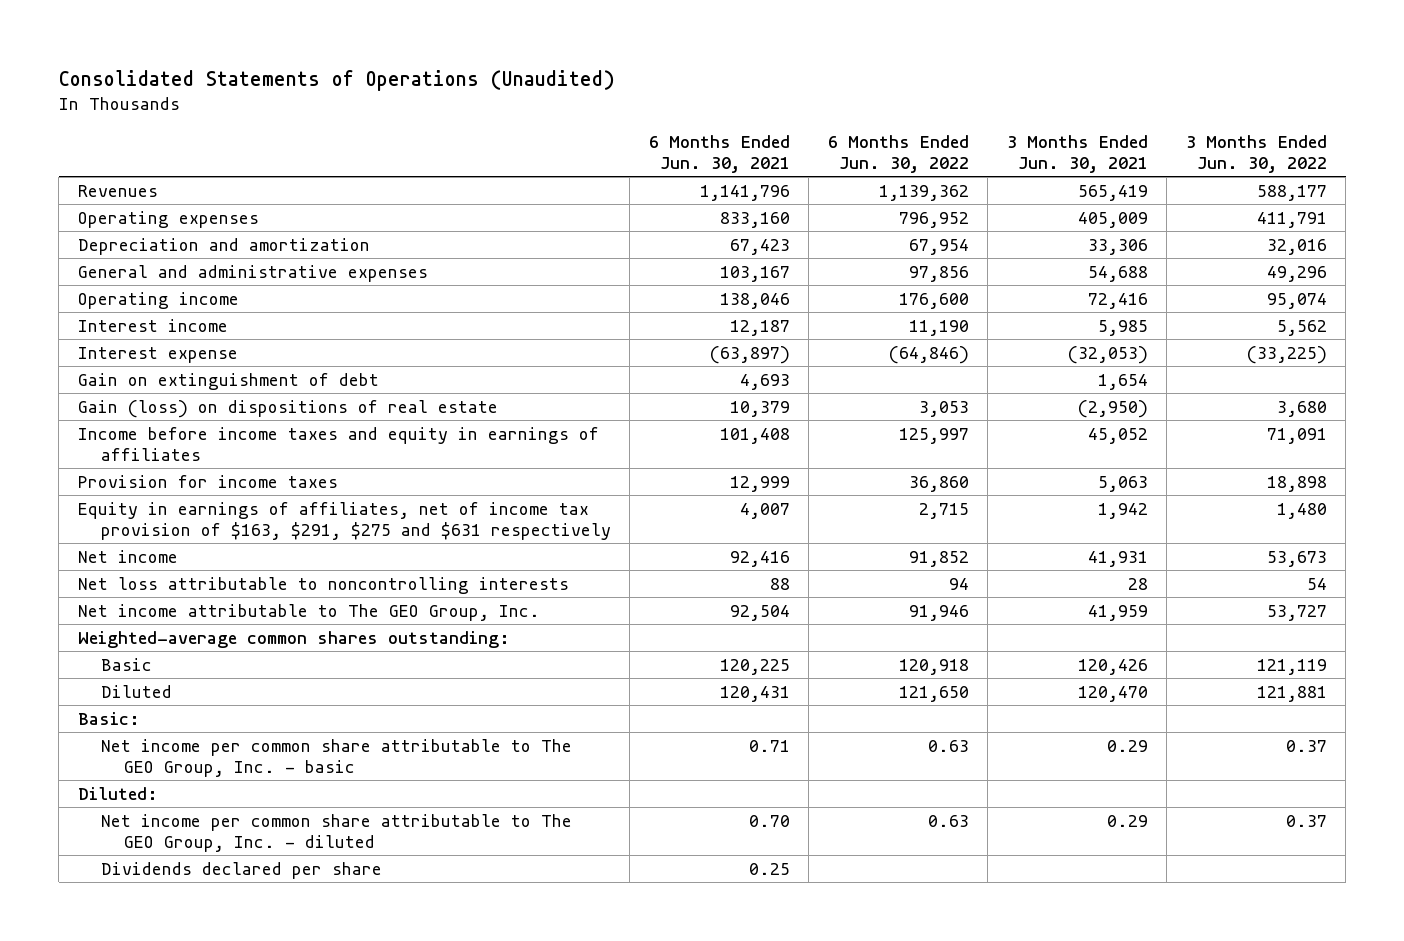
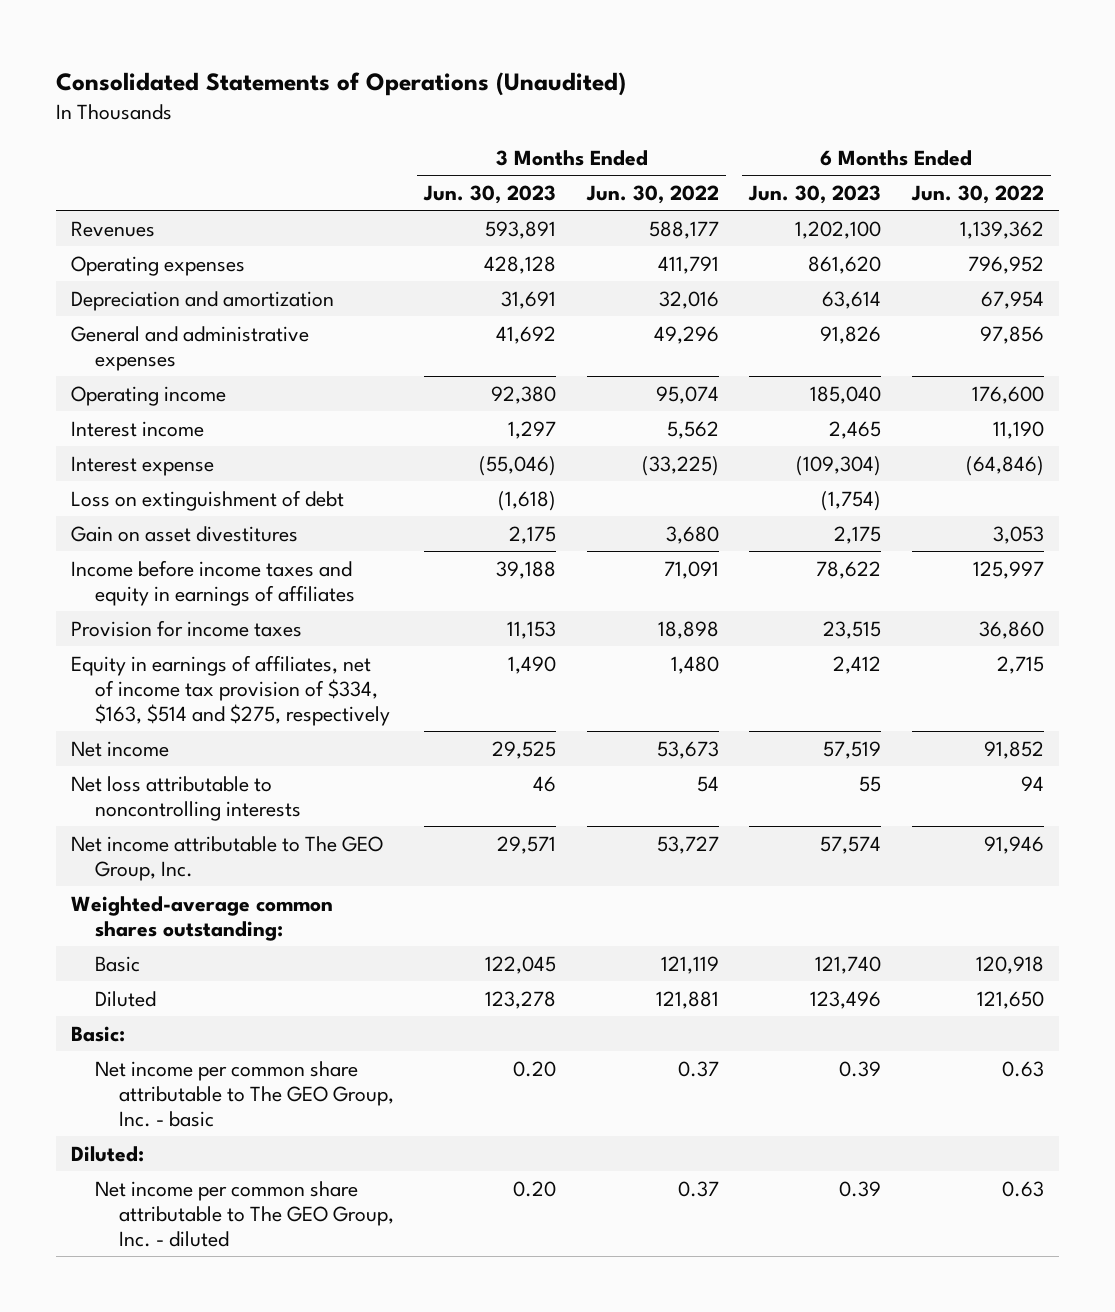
- | 6 Months Ended Jun. 30, 2021 | 6 Months Ended Jun. 30, 2022 | 3 Months Ended Jun. 30, 2021 | 3 Months Ended Jun. 30, 2022
+ | 3 Months Ended Jun. 30, 2023 | 3 Months Ended Jun. 30, 2022 | 6 Months Ended Jun. 30, 2023 | 6 Months Ended Jun. 30, 2022
- Gain on extinguishment of debt | 4,693 | | 1,654 |
- Gain (loss) on dispositions of real estate | 10,379 | 3,053 | (2,950) | 3,680
+ Loss on extinguishment of debt | (1,618) | | (1,754) |
+ Gain on asset divestitures | 2,175 | 3,680 | 2,175 | 3,053
- Equity in earnings of affiliates, net of income tax provision of $163, $291, $275 and $631 respectively | 4,007 | 2,715 | 1,942 | 1,480
+ Equity in earnings of affiliates, net of income tax provision of $334, $163, $514 and $275, respectively | 1,490 | 1,480 | 2,412 | 2,715
- Dividends declared per share | 0.25 | | |

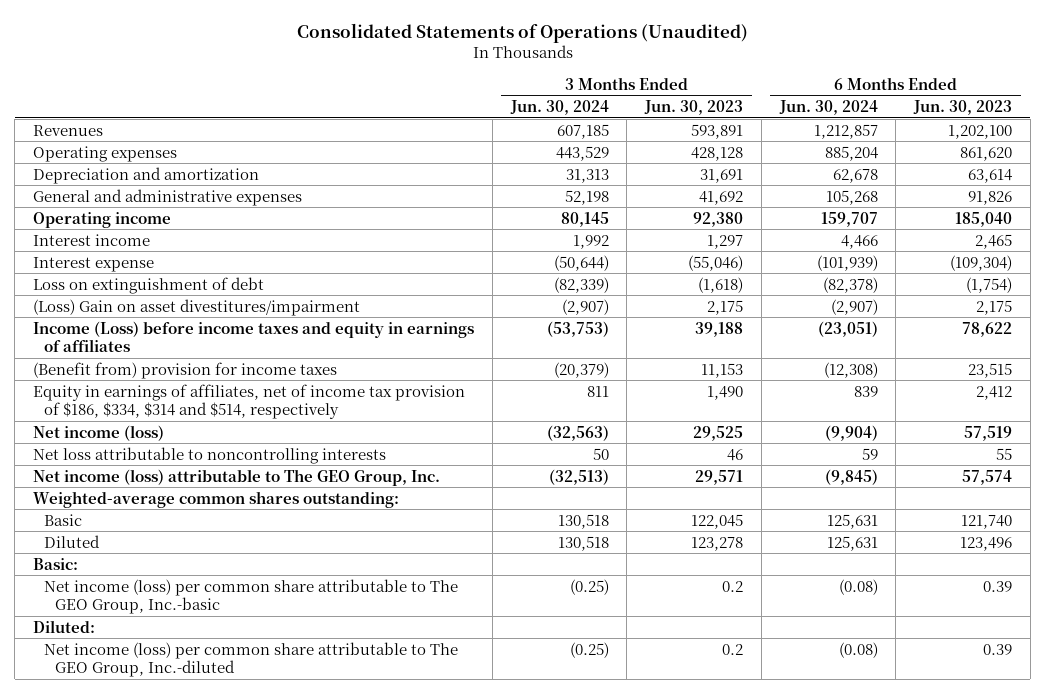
- | 3 Months Ended Jun. 30, 2023 | 3 Months Ended Jun. 30, 2022 | 6 Months Ended Jun. 30, 2023 | 6 Months Ended Jun. 30, 2022
+ | 3 Months Ended Jun. 30, 2024 | 3 Months Ended Jun. 30, 2023 | 6 Months Ended Jun. 30, 2024 | 6 Months Ended Jun. 30, 2023
- Gain on asset divestitures | 2,175 | 3,680 | 2,175 | 3,053
- Income before income taxes and equity in earnings of affiliates | 39,188 | 71,091 | 78,622 | 125,997
- Provision for income taxes | 11,153 | 18,898 | 23,515 | 36,860
- Equity in earnings of affiliates, net of income tax provision of $334, $163, $514 and $275, respectively | 1,490 | 1,480 | 2,412 | 2,715
- Net income | 29,525 | 53,673 | 57,519 | 91,852
+ (Loss) Gain on asset divestitures/impairment | (2,907) | 2,175 | (2,907) | 2,175
+ Income (Loss) before income taxes and equity in earnings of affiliates | (53,753) | 39,188 | (23,051) | 78,622
+ (Benefit from) provision for income taxes | (20,379) | 11,153 | (12,308) | 23,515
+ Equity in earnings of affiliates, net of income tax provision of $186, $334, $314 and $514, respectively | 811 | 1,490 | 839 | 2,412
+ Net income (loss) | (32,563) | 29,525 | (9,904) | 57,519
- Net income attributable to The GEO Group, Inc. | 29,571 | 53,727 | 57,574 | 91,946
+ Net income (loss) attributable to The GEO Group, Inc. | (32,513) | 29,571 | (9,845) | 57,574
- Net income per common share attributable to The GEO Group, Inc. - basic | 0.20 | 0.37 | 0.39 | 0.63
+ Net income (loss) per common share attributable to The GEO Group, Inc.-basic | (0.25) | 0.2 | (0.08) | 0.39
- Net income per common share attributable to The GEO Group, Inc. - diluted | 0.20 | 0.37 | 0.39 | 0.63
+ Net income (loss) per common share attributable to The GEO Group, Inc.-diluted | (0.25) | 0.2 | (0.08) | 0.39

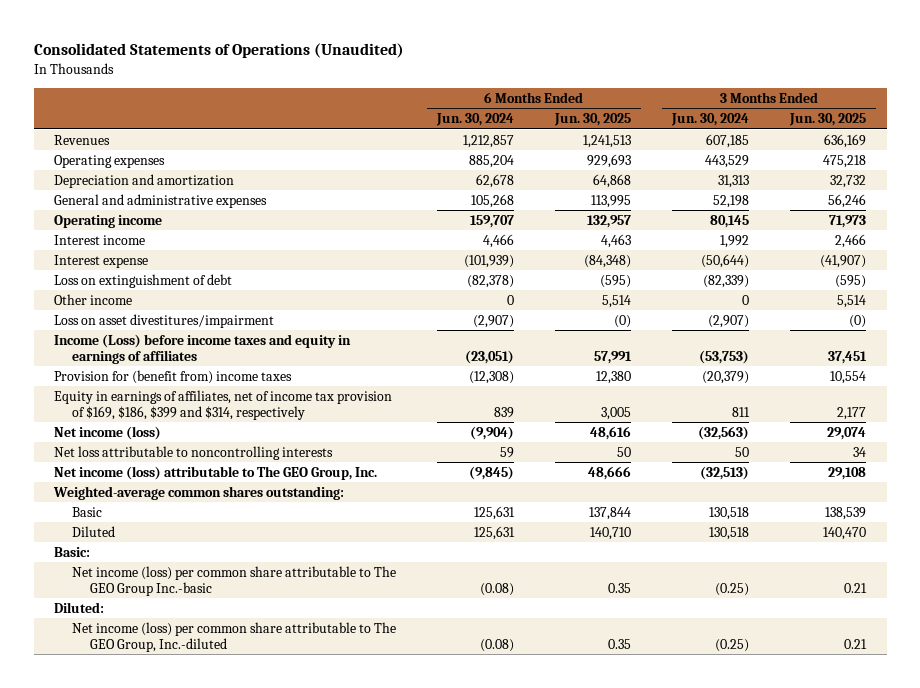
- | 3 Months Ended Jun. 30, 2024 | 3 Months Ended Jun. 30, 2023 | 6 Months Ended Jun. 30, 2024 | 6 Months Ended Jun. 30, 2023
+ | 6 Months Ended Jun. 30, 2024 | 6 Months Ended Jun. 30, 2025 | 3 Months Ended Jun. 30, 2024 | 3 Months Ended Jun. 30, 2025
- (Loss) Gain on asset divestitures/impairment | (2,907) | 2,175 | (2,907) | 2,175
+ Other income | 0 | 5,514 | 0 | 5,514
+ Loss on asset divestitures/impairment | (2,907) | (0) | (2,907) | (0)
- (Benefit from) provision for income taxes | (20,379) | 11,153 | (12,308) | 23,515
- Equity in earnings of affiliates, net of income tax provision of $186, $334, $314 and $514, respectively | 811 | 1,490 | 839 | 2,412
+ Provision for (benefit from) income taxes | (12,308) | 12,380 | (20,379) | 10,554
+ Equity in earnings of affiliates, net of income tax provision of $169, $186, $399 and $314, respectively | 839 | 3,005 | 811 | 2,177
- Net income (loss) per common share attributable to The GEO Group, Inc.-basic | (0.25) | 0.2 | (0.08) | 0.39
+ Net income (loss) per common share attributable to The GEO Group Inc.-basic | (0.08) | 0.35 | (0.25) | 0.21

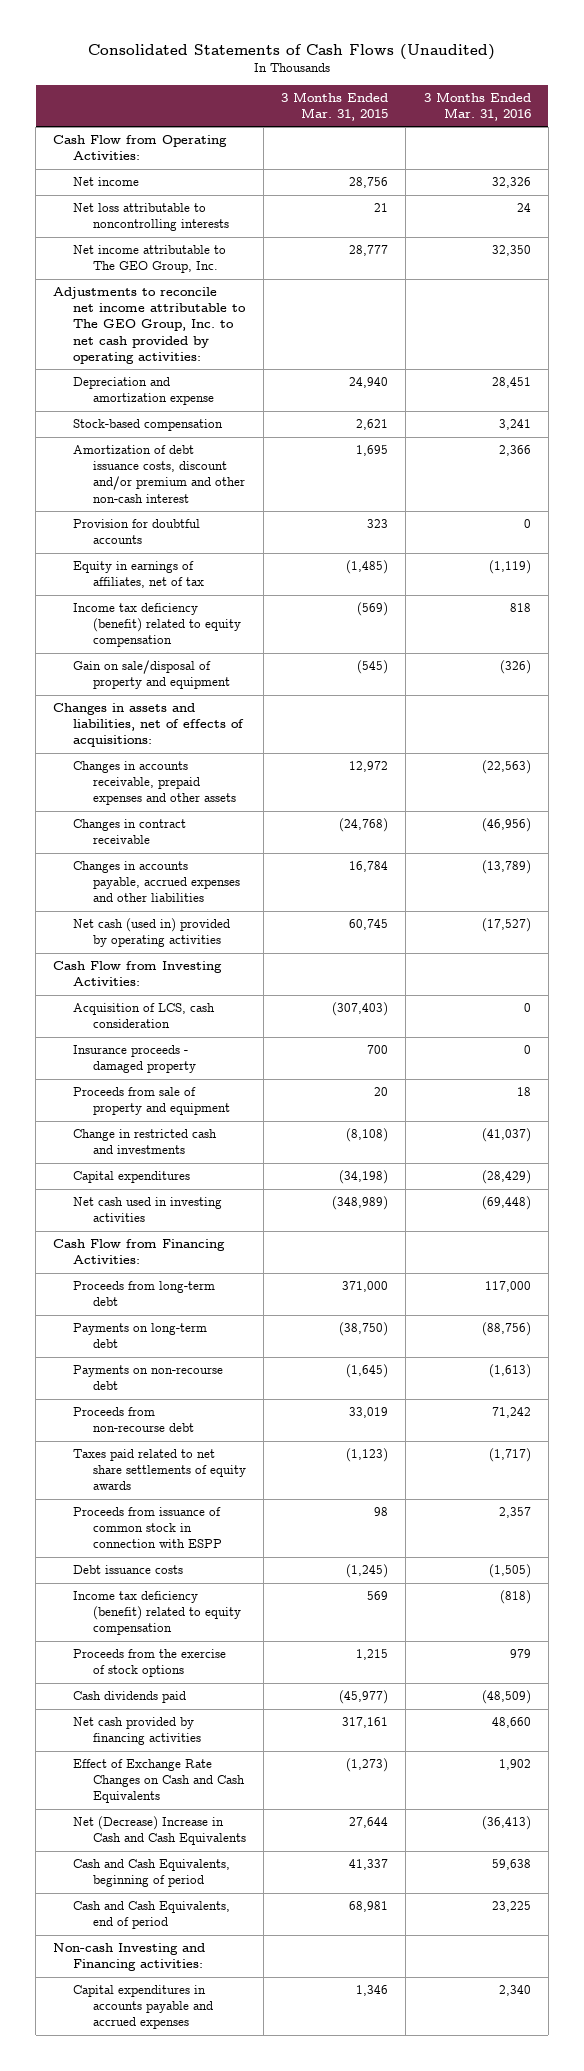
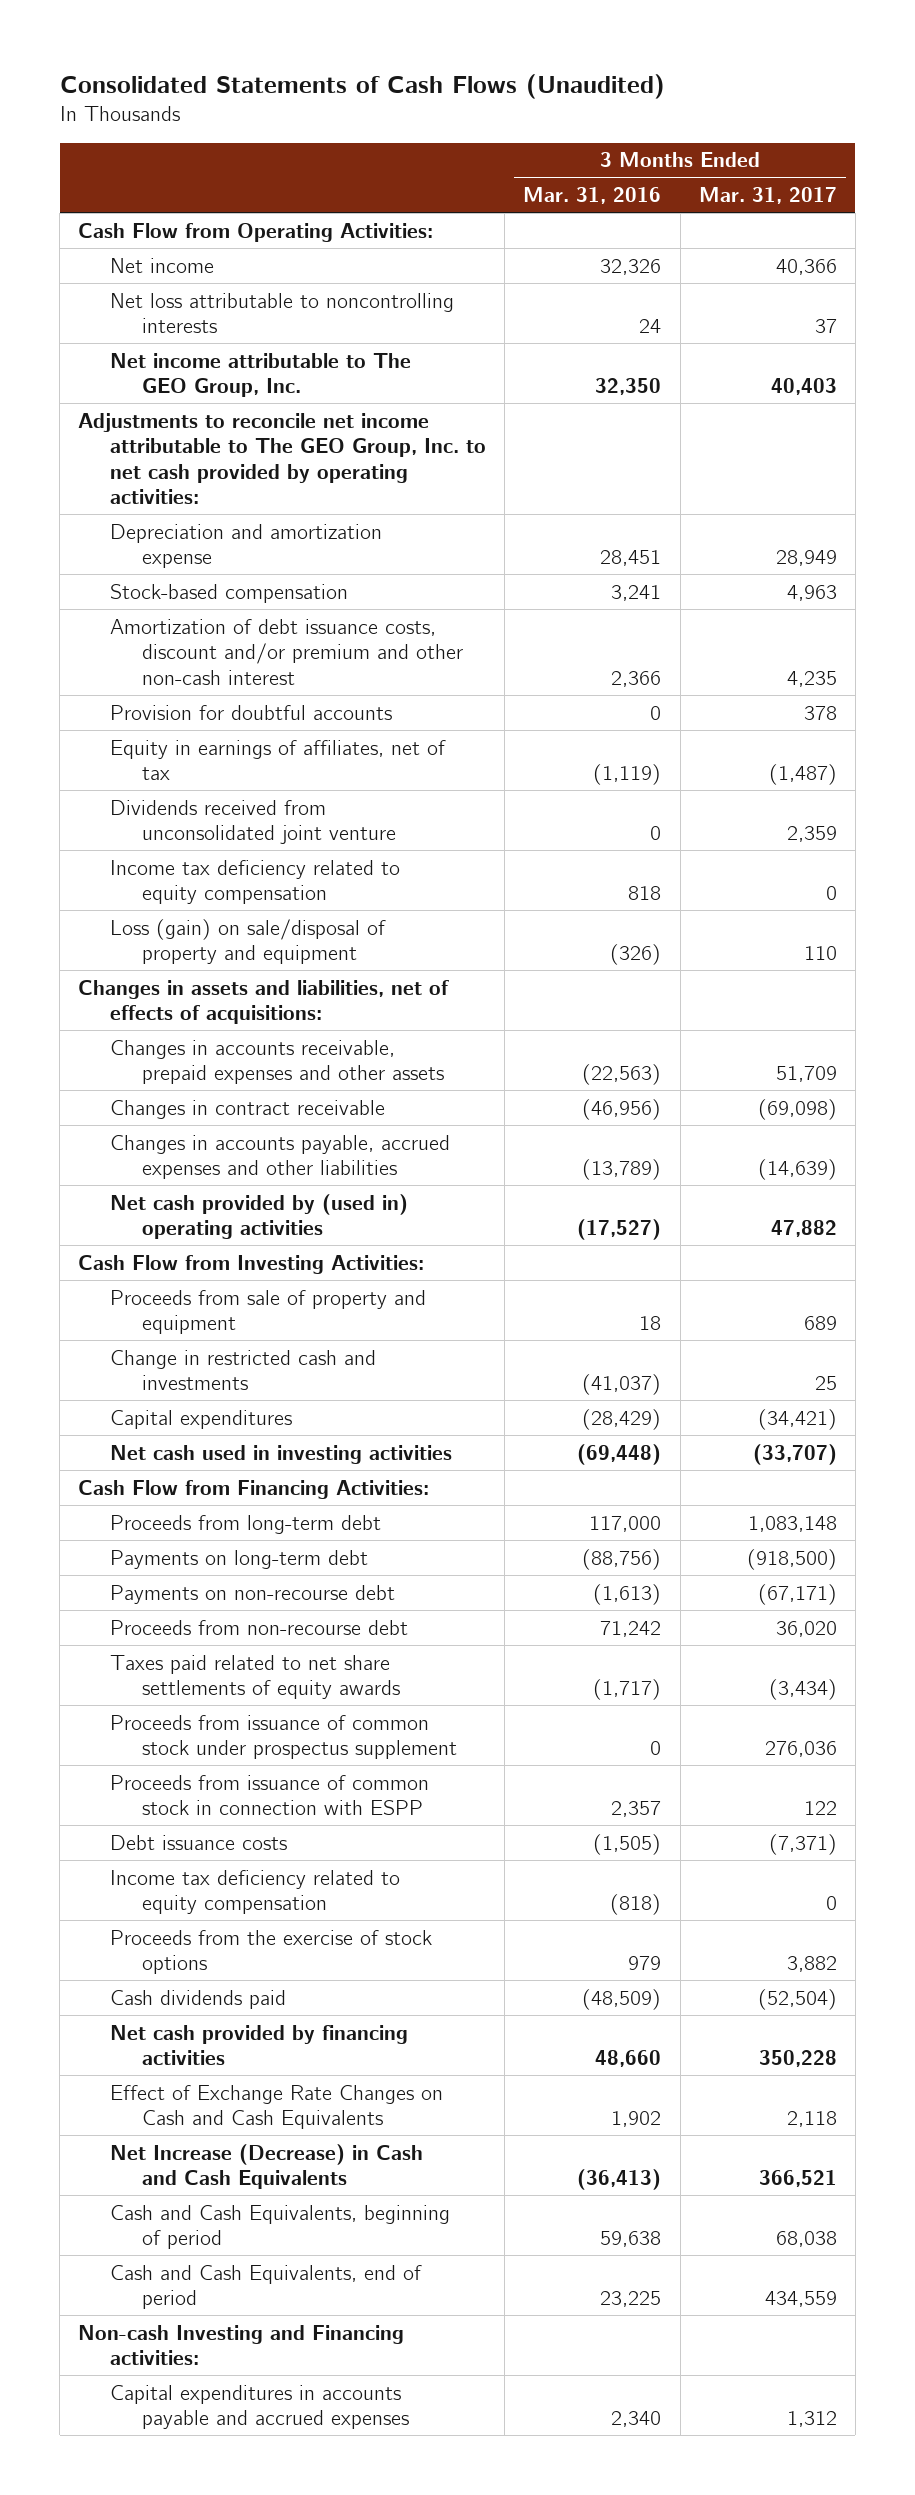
- | 3 Months Ended Mar. 31, 2015 | 3 Months Ended Mar. 31, 2016
+ | 3 Months Ended Mar. 31, 2016 | 3 Months Ended Mar. 31, 2017
- Income tax deficiency (benefit) related to equity compensation | (569) | 818
- Gain on sale/disposal of property and equipment | (545) | (326)
+ Dividends received from unconsolidated joint venture | 0 | 2,359
+ Income tax deficiency related to equity compensation | 818 | 0
+ Loss (gain) on sale/disposal of property and equipment | (326) | 110
- Net cash (used in) provided by operating activities | 60,745 | (17,527)
+ Net cash provided by (used in) operating activities | (17,527) | 47,882
- Acquisition of LCS, cash consideration | (307,403) | 0
- Insurance proceeds - damaged property | 700 | 0
+ Proceeds from issuance of common stock under prospectus supplement | 0 | 276,036
- Income tax deficiency (benefit) related to equity compensation | 569 | (818)
+ Income tax deficiency related to equity compensation | (818) | 0
- Net (Decrease) Increase in Cash and Cash Equivalents | 27,644 | (36,413)
+ Net Increase (Decrease) in Cash and Cash Equivalents | (36,413) | 366,521

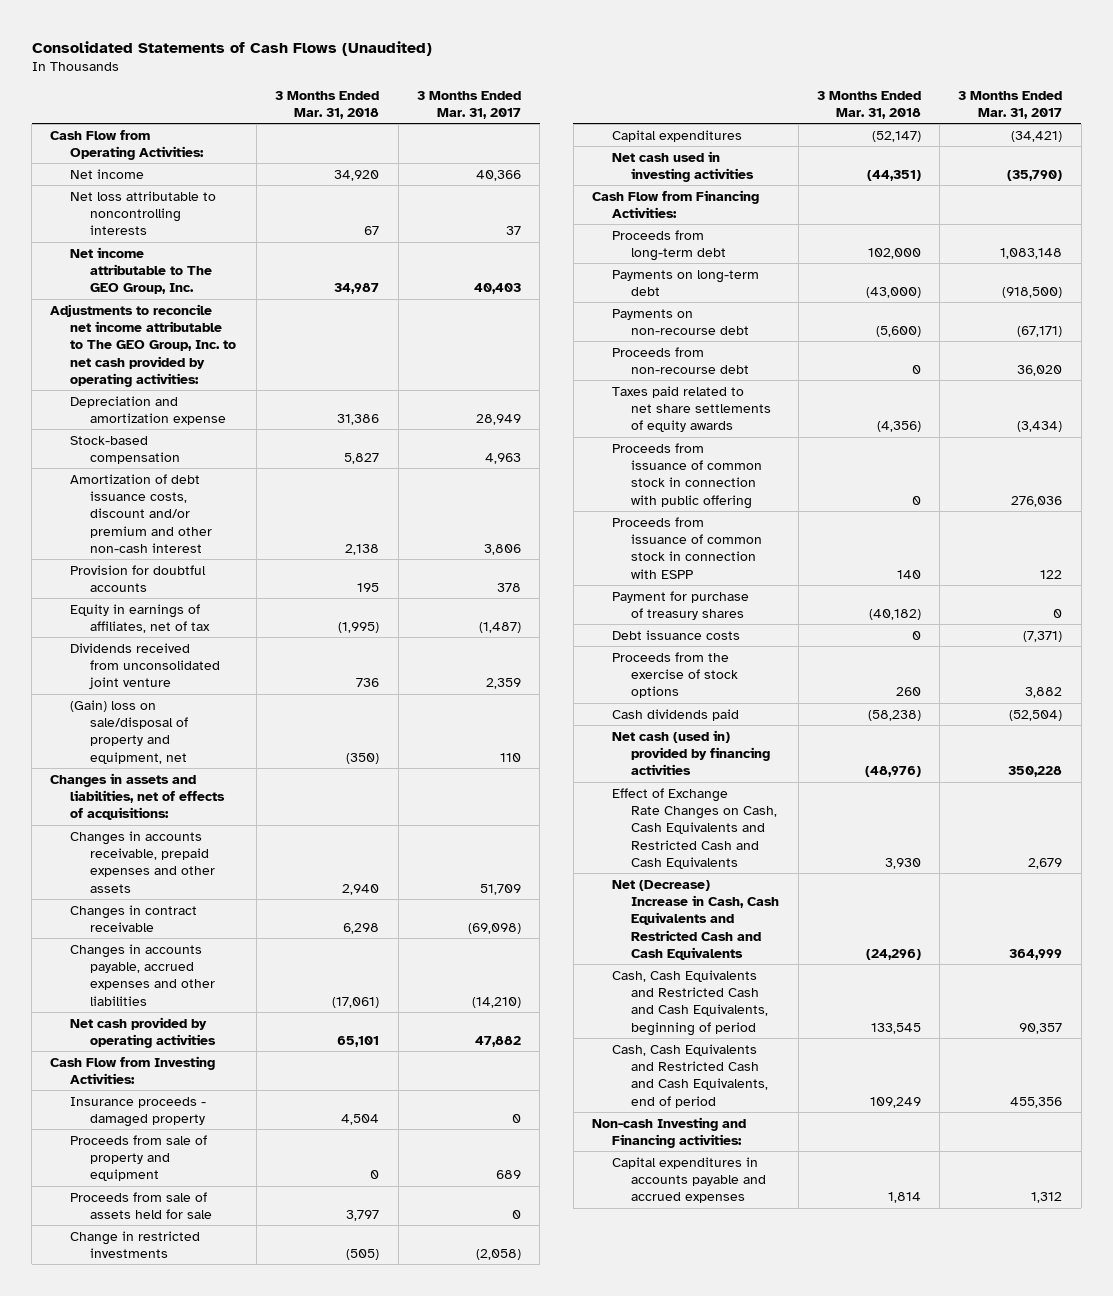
- | 3 Months Ended Mar. 31, 2016 | 3 Months Ended Mar. 31, 2017
+ | 3 Months Ended Mar. 31, 2018 | 3 Months Ended Mar. 31, 2017
- Amortization of debt issuance costs, discount and/or premium and other non-cash interest | 2,366 | 4,235
+ Amortization of debt issuance costs, discount and/or premium and other non-cash interest | 2,138 | 3,806
- Income tax deficiency related to equity compensation | 818 | 0
- Loss (gain) on sale/disposal of property and equipment | (326) | 110
+ (Gain) loss on sale/disposal of property and equipment, net | (350) | 110
- Changes in accounts payable, accrued expenses and other liabilities | (13,789) | (14,639)
- Net cash provided by (used in) operating activities | (17,527) | 47,882
+ Changes in accounts payable, accrued expenses and other liabilities | (17,061) | (14,210)
+ Net cash provided by operating activities | 65,101 | 47,882
+ Insurance proceeds - damaged property | 4,504 | 0
- Change in restricted cash and investments | (41,037) | 25
+ Proceeds from sale of assets held for sale | 3,797 | 0
+ Change in restricted investments | (505) | (2,058)
- Net cash used in investing activities | (69,448) | (33,707)
+ Net cash used in investing activities | (44,351) | (35,790)
- Proceeds from issuance of common stock under prospectus supplement | 0 | 276,036
+ Proceeds from issuance of common stock in connection with public offering | 0 | 276,036
+ Payment for purchase of treasury shares | (40,182) | 0
- Income tax deficiency related to equity compensation | (818) | 0
- Net cash provided by financing activities | 48,660 | 350,228
- Effect of Exchange Rate Changes on Cash and Cash Equivalents | 1,902 | 2,118
- Net Increase (Decrease) in Cash and Cash Equivalents | (36,413) | 366,521
- Cash and Cash Equivalents, beginning of period | 59,638 | 68,038
- Cash and Cash Equivalents, end of period | 23,225 | 434,559
+ Net cash (used in) provided by financing activities | (48,976) | 350,228
+ Effect of Exchange Rate Changes on Cash, Cash Equivalents and Restricted Cash and Cash Equivalents | 3,930 | 2,679
+ Net (Decrease) Increase in Cash, Cash Equivalents and Restricted Cash and Cash Equivalents | (24,296) | 364,999
+ Cash, Cash Equivalents and Restricted Cash and Cash Equivalents, beginning of period | 133,545 | 90,357
+ Cash, Cash Equivalents and Restricted Cash and Cash Equivalents, end of period | 109,249 | 455,356

